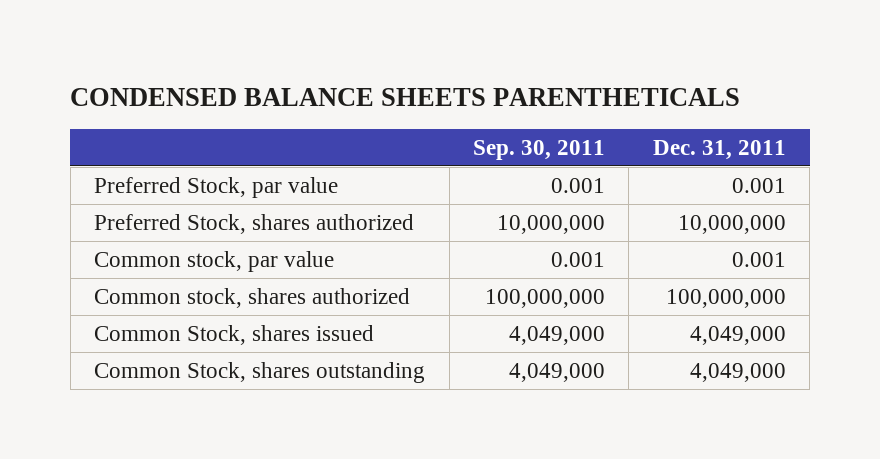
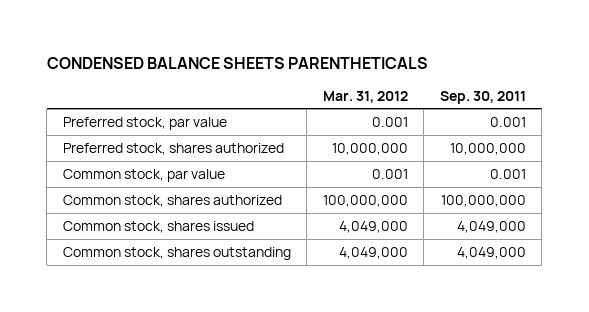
- | Sep. 30, 2011 | Dec. 31, 2011
+ | Mar. 31, 2012 | Sep. 30, 2011
- Preferred Stock, par value | 0.001 | 0.001
- Preferred Stock, shares authorized | 10,000,000 | 10,000,000
+ Preferred stock, par value | 0.001 | 0.001
+ Preferred stock, shares authorized | 10,000,000 | 10,000,000
- Common Stock, shares issued | 4,049,000 | 4,049,000
- Common Stock, shares outstanding | 4,049,000 | 4,049,000
+ Common stock, shares issued | 4,049,000 | 4,049,000
+ Common stock, shares outstanding | 4,049,000 | 4,049,000

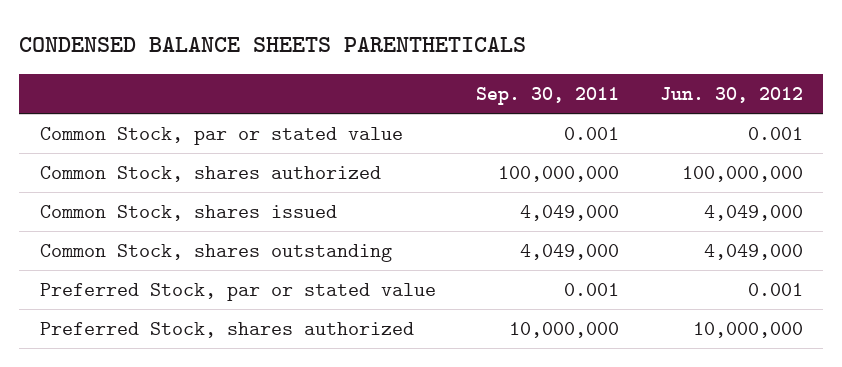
- | Mar. 31, 2012 | Sep. 30, 2011
+ | Sep. 30, 2011 | Jun. 30, 2012
- Preferred stock, par value | 0.001 | 0.001
- Preferred stock, shares authorized | 10,000,000 | 10,000,000
- Common stock, par value | 0.001 | 0.001
- Common stock, shares authorized | 100,000,000 | 100,000,000
- Common stock, shares issued | 4,049,000 | 4,049,000
- Common stock, shares outstanding | 4,049,000 | 4,049,000
+ Common Stock, par or stated value | 0.001 | 0.001
+ Common Stock, shares authorized | 100,000,000 | 100,000,000
+ Common Stock, shares issued | 4,049,000 | 4,049,000
+ Common Stock, shares outstanding | 4,049,000 | 4,049,000
+ Preferred Stock, par or stated value | 0.001 | 0.001
+ Preferred Stock, shares authorized | 10,000,000 | 10,000,000

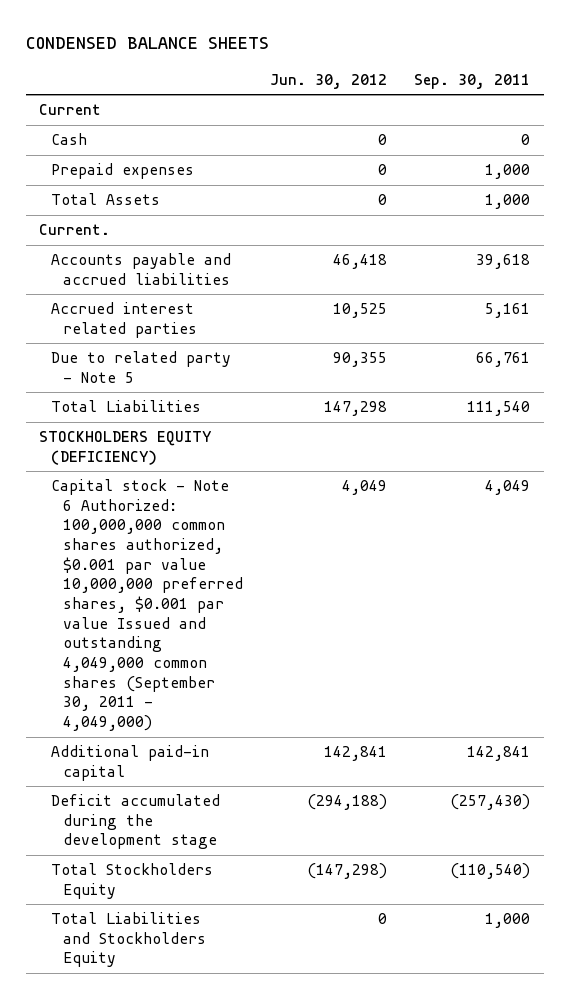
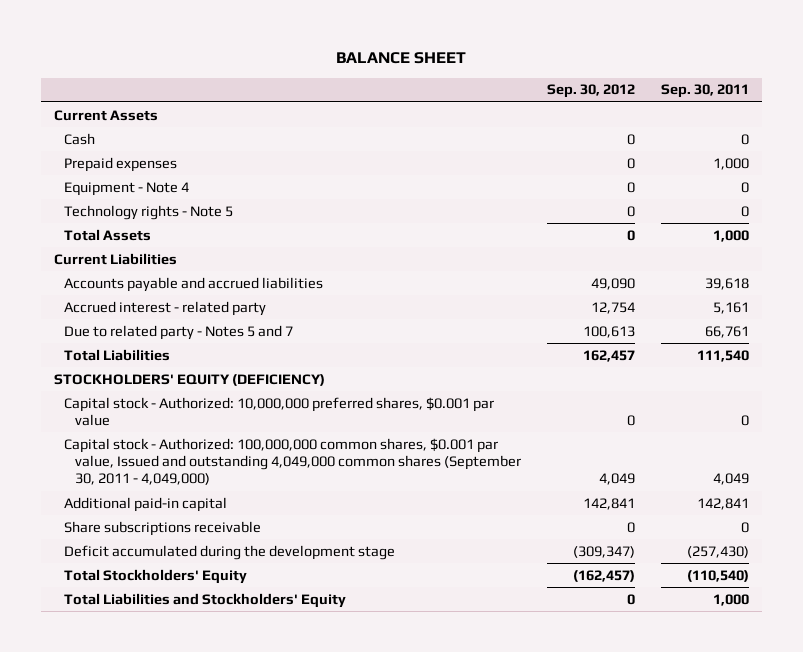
- CONDENSED BALANCE SHEETS
+ BALANCE SHEET
- | Jun. 30, 2012 | Sep. 30, 2011
+ | Sep. 30, 2012 | Sep. 30, 2011
- Current
+ Current Assets
+ Equipment - Note 4 | 0 | 0
+ Technology rights - Note 5 | 0 | 0
- Current.
+ Current Liabilities
- Accrued interest related parties | 10,525 | 5,161
- Due to related party - Note 5 | 90,355 | 66,761
+ Accrued interest - related party | 12,754 | 5,161
+ Due to related party - Notes 5 and 7 | 100,613 | 66,761
- STOCKHOLDERS EQUITY (DEFICIENCY)
- Capital stock - Note 6 Authorized: 100,000,000 common shares authorized, $0.001 par value 10,000,000 preferred shares, $0.001 par value Issued and outstanding 4,049,000 common shares (September 30, 2011 - 4,049,000) | 4,049 | 4,049
+ STOCKHOLDERS' EQUITY (DEFICIENCY)
+ Capital stock - Authorized: 10,000,000 preferred shares, $0.001 par value | 0 | 0
+ Capital stock - Authorized: 100,000,000 common shares, $0.001 par value, Issued and outstanding 4,049,000 common shares (September 30, 2011 - 4,049,000) | 4,049 | 4,049
+ Share subscriptions receivable | 0 | 0
- Total Stockholders Equity | (147,298) | (110,540)
- Total Liabilities and Stockholders Equity | 0 | 1,000
+ Total Stockholders' Equity | (162,457) | (110,540)
+ Total Liabilities and Stockholders' Equity | 0 | 1,000

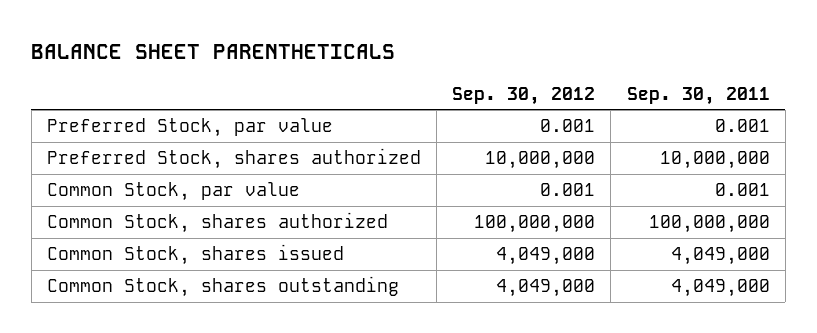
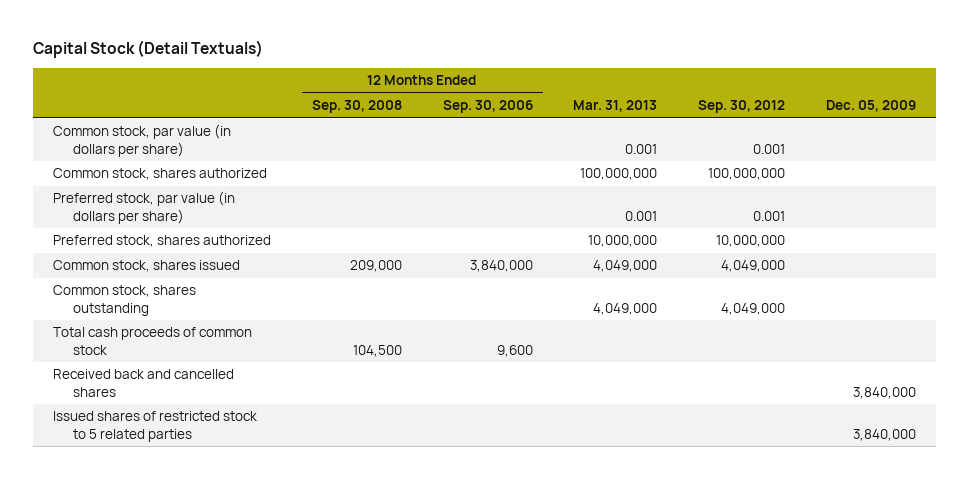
- BALANCE SHEET PARENTHETICALS
+ Capital Stock (Detail Textuals)
- | Sep. 30, 2012 | Sep. 30, 2011
+ | 12 Months Ended Sep. 30, 2008 | 12 Months Ended Sep. 30, 2006 | Mar. 31, 2013 | Sep. 30, 2012 | Dec. 05, 2009
- Preferred Stock, par value | 0.001 | 0.001
- Preferred Stock, shares authorized | 10,000,000 | 10,000,000
- Common Stock, par value | 0.001 | 0.001
- Common Stock, shares authorized | 100,000,000 | 100,000,000
- Common Stock, shares issued | 4,049,000 | 4,049,000
- Common Stock, shares outstanding | 4,049,000 | 4,049,000
+ Common stock, par value (in dollars per share) | | | 0.001 | 0.001 |
+ Common stock, shares authorized | | | 100,000,000 | 100,000,000 |
+ Preferred stock, par value (in dollars per share) | | | 0.001 | 0.001 |
+ Preferred stock, shares authorized | | | 10,000,000 | 10,000,000 |
+ Common stock, shares issued | 209,000 | 3,840,000 | 4,049,000 | 4,049,000 |
+ Common stock, shares outstanding | | | 4,049,000 | 4,049,000 |
+ Total cash proceeds of common stock | 104,500 | 9,600 | | |
+ Received back and cancelled shares | | | | | 3,840,000
+ Issued shares of restricted stock to 5 related parties | | | | | 3,840,000

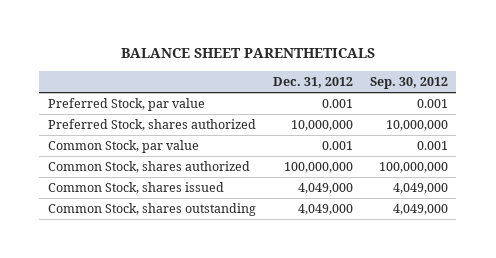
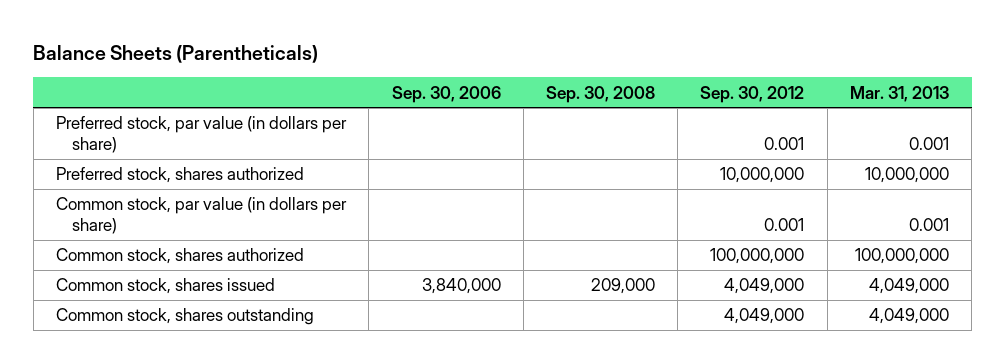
- BALANCE SHEET PARENTHETICALS
+ Balance Sheets (Parentheticals)
- | Dec. 31, 2012 | Sep. 30, 2012
+ | Sep. 30, 2006 | Sep. 30, 2008 | Sep. 30, 2012 | Mar. 31, 2013
- Preferred Stock, par value | 0.001 | 0.001
- Preferred Stock, shares authorized | 10,000,000 | 10,000,000
- Common Stock, par value | 0.001 | 0.001
- Common Stock, shares authorized | 100,000,000 | 100,000,000
- Common Stock, shares issued | 4,049,000 | 4,049,000
- Common Stock, shares outstanding | 4,049,000 | 4,049,000
+ Preferred stock, par value (in dollars per share) | | | 0.001 | 0.001
+ Preferred stock, shares authorized | | | 10,000,000 | 10,000,000
+ Common stock, par value (in dollars per share) | | | 0.001 | 0.001
+ Common stock, shares authorized | | | 100,000,000 | 100,000,000
+ Common stock, shares issued | 3,840,000 | 209,000 | 4,049,000 | 4,049,000
+ Common stock, shares outstanding | | | 4,049,000 | 4,049,000

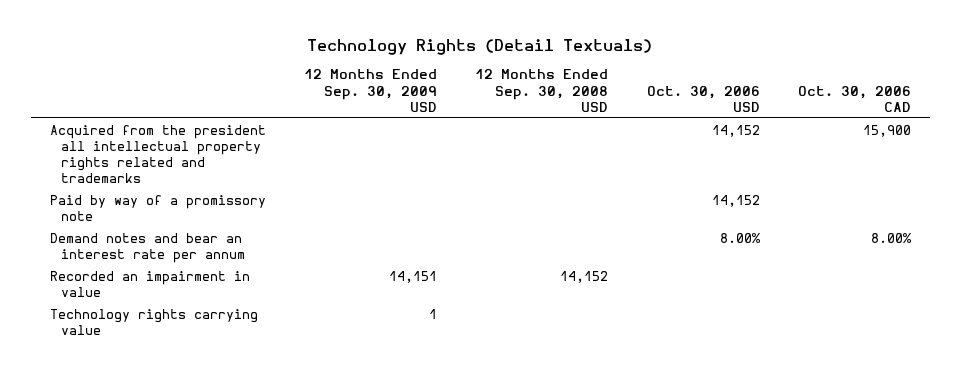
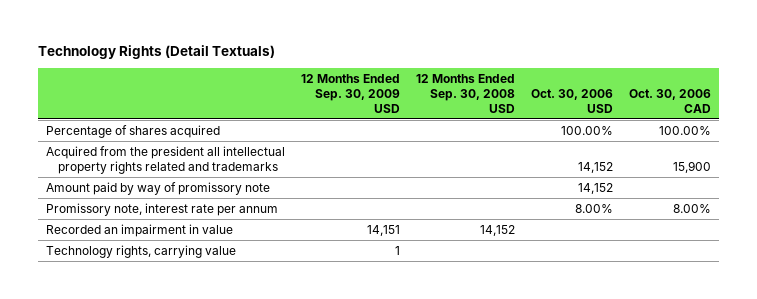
+ Percentage of shares acquired | | | 100.00% | 100.00%
- Paid by way of a promissory note | | | 14,152 |
- Demand notes and bear an interest rate per annum | | | 8.00% | 8.00%
+ Amount paid by way of promissory note | | | 14,152 |
+ Promissory note, interest rate per annum | | | 8.00% | 8.00%
- Technology rights carrying value | 1 | | |
+ Technology rights, carrying value | 1 | | |

